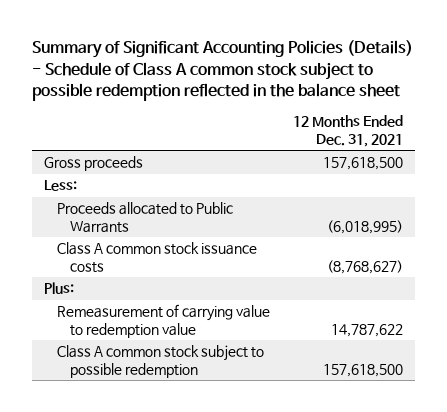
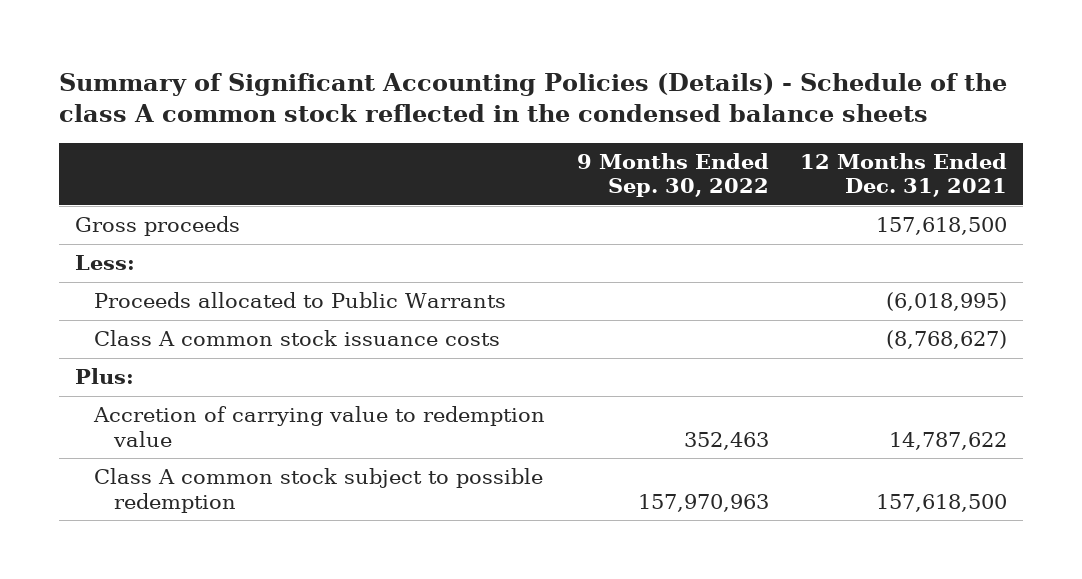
- Summary of Significant Accounting Policies (Details) - Schedule of Class A common stock subject to possible redemption reflected in the balance sheet
+ Summary of Significant Accounting Policies (Details) - Schedule of the class A common stock reflected in the condensed balance sheets
- | 12 Months Ended Dec. 31, 2021
+ | 9 Months Ended Sep. 30, 2022 | 12 Months Ended Dec. 31, 2021
- Remeasurement of carrying value to redemption value | 14,787,622
+ Accretion of carrying value to redemption value | 352,463 | 14,787,622

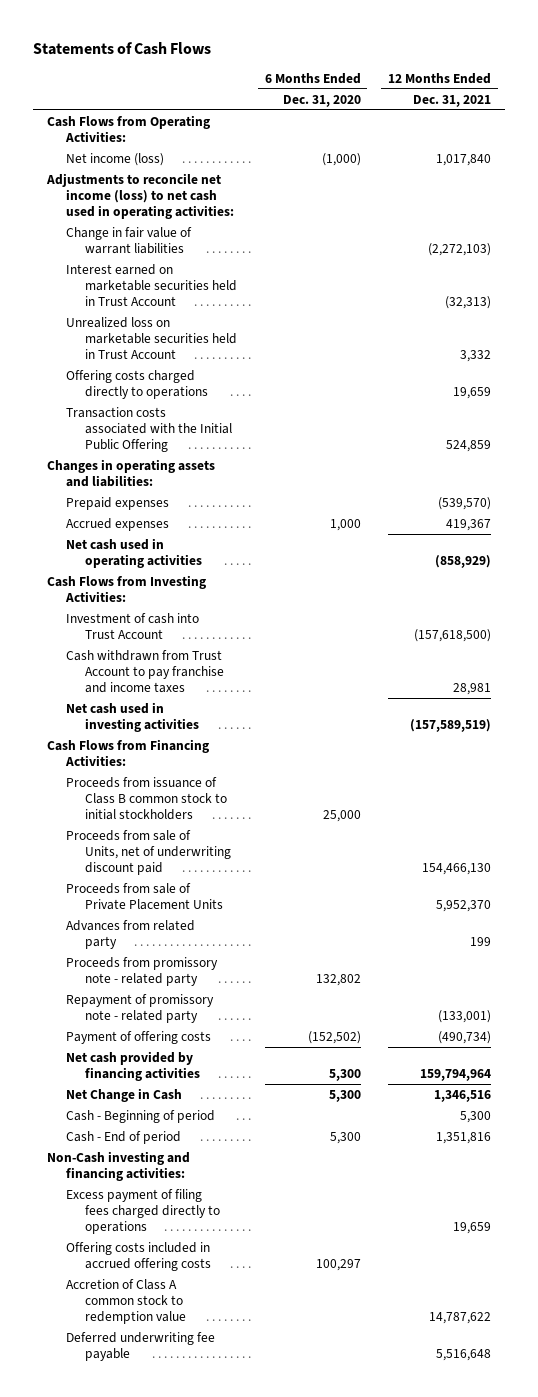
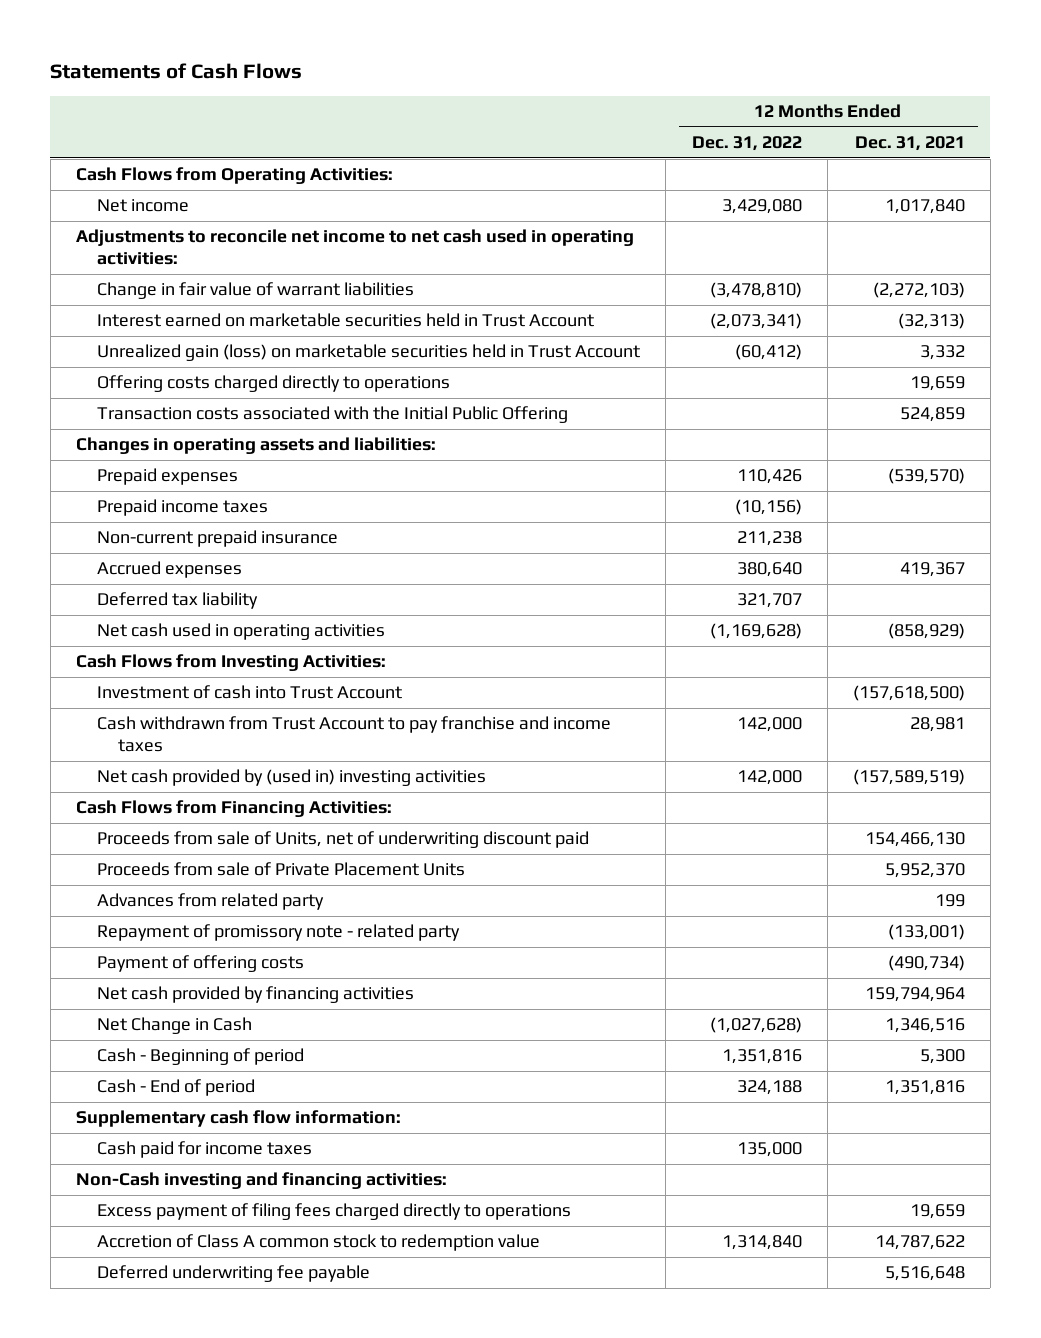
- | 6 Months Ended Dec. 31, 2020 | 12 Months Ended Dec. 31, 2021
+ | 12 Months Ended Dec. 31, 2022 | 12 Months Ended Dec. 31, 2021
- Net income (loss) | (1,000) | 1,017,840
- Adjustments to reconcile net income (loss) to net cash used in operating activities:
+ Net income | 3,429,080 | 1,017,840
+ Adjustments to reconcile net income to net cash used in operating activities:
- Unrealized loss on marketable securities held in Trust Account | | 3,332
+ Unrealized gain (loss) on marketable securities held in Trust Account | (60,412) | 3,332
+ Prepaid income taxes | (10,156) |
+ Non-current prepaid insurance | 211,238 |
+ Deferred tax liability | 321,707 |
- Net cash used in investing activities | | (157,589,519)
+ Net cash provided by (used in) investing activities | 142,000 | (157,589,519)
- Proceeds from issuance of Class B common stock to initial stockholders | 25,000 |
- Proceeds from promissory note - related party | 132,802 |
+ Supplementary cash flow information:
+ Cash paid for income taxes | 135,000 |
- Offering costs included in accrued offering costs | 100,297 |

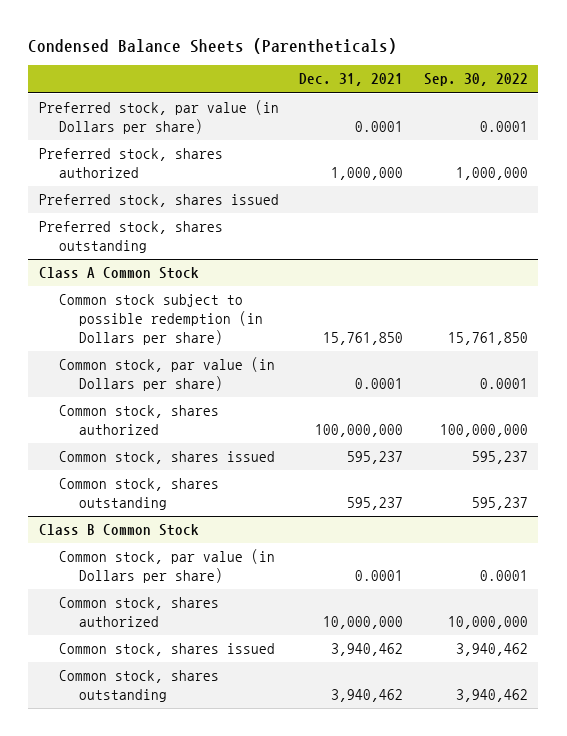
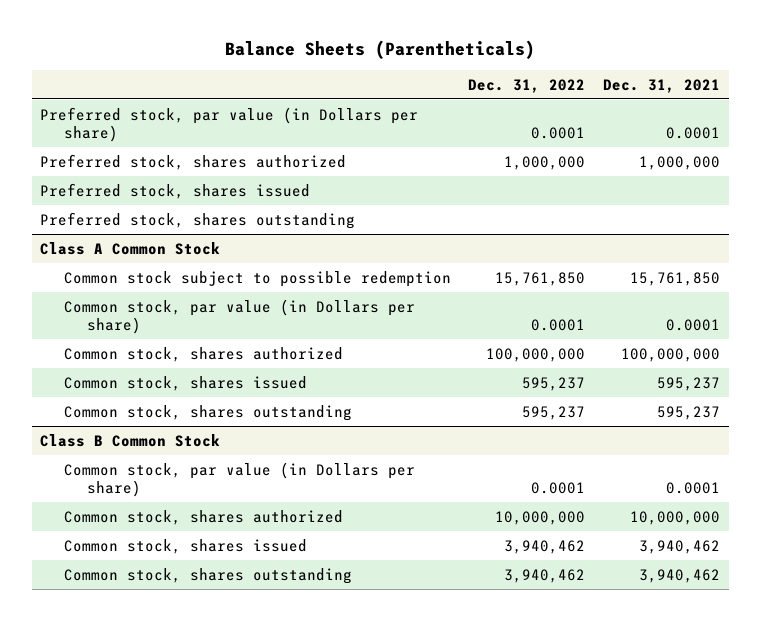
- Condensed Balance Sheets (Parentheticals)
+ Balance Sheets (Parentheticals)
- | Dec. 31, 2021 | Sep. 30, 2022
+ | Dec. 31, 2022 | Dec. 31, 2021
@ Class A Common Stock
- Common stock subject to possible redemption (in Dollars per share) | 15,761,850 | 15,761,850
+ Common stock subject to possible redemption | 15,761,850 | 15,761,850

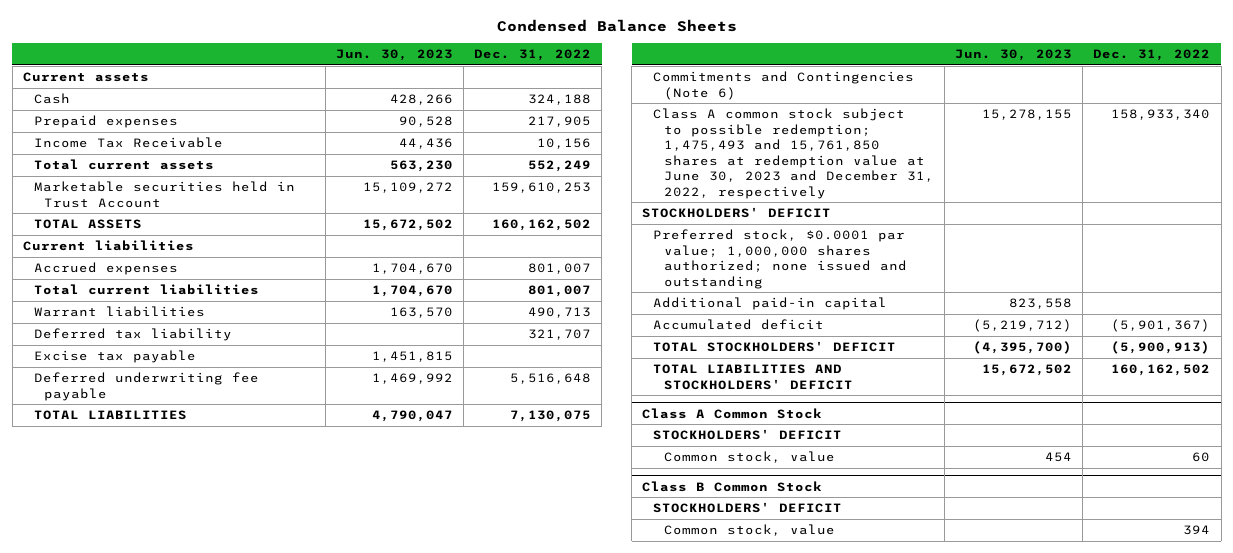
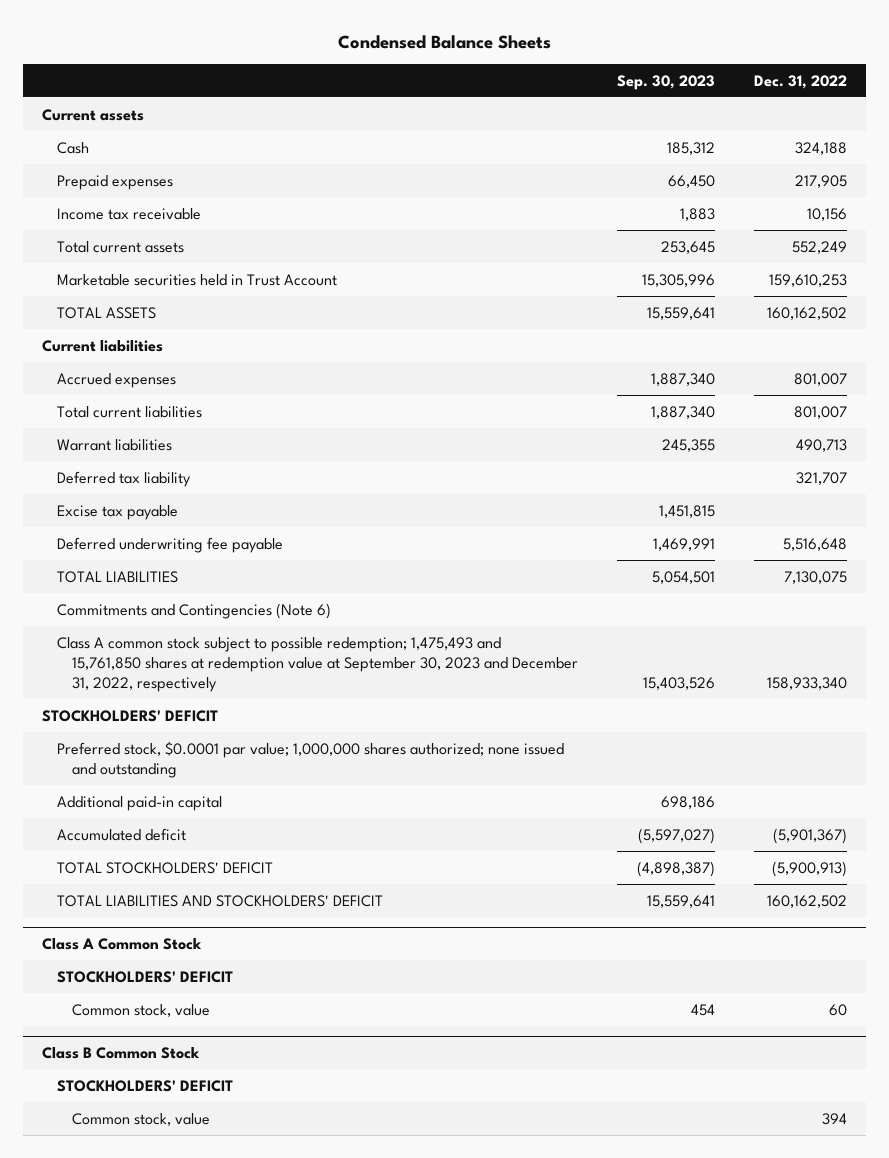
- | Jun. 30, 2023 | Dec. 31, 2022
+ | Sep. 30, 2023 | Dec. 31, 2022
- Income Tax Receivable | 44,436 | 10,156
+ Income tax receivable | 1,883 | 10,156
- Class A common stock subject to possible redemption; 1,475,493 and 15,761,850 shares at redemption value at June 30, 2023 and December 31, 2022, respectively | 15,278,155 | 158,933,340
+ Class A common stock subject to possible redemption; 1,475,493 and 15,761,850 shares at redemption value at September 30, 2023 and December 31, 2022, respectively | 15,403,526 | 158,933,340

